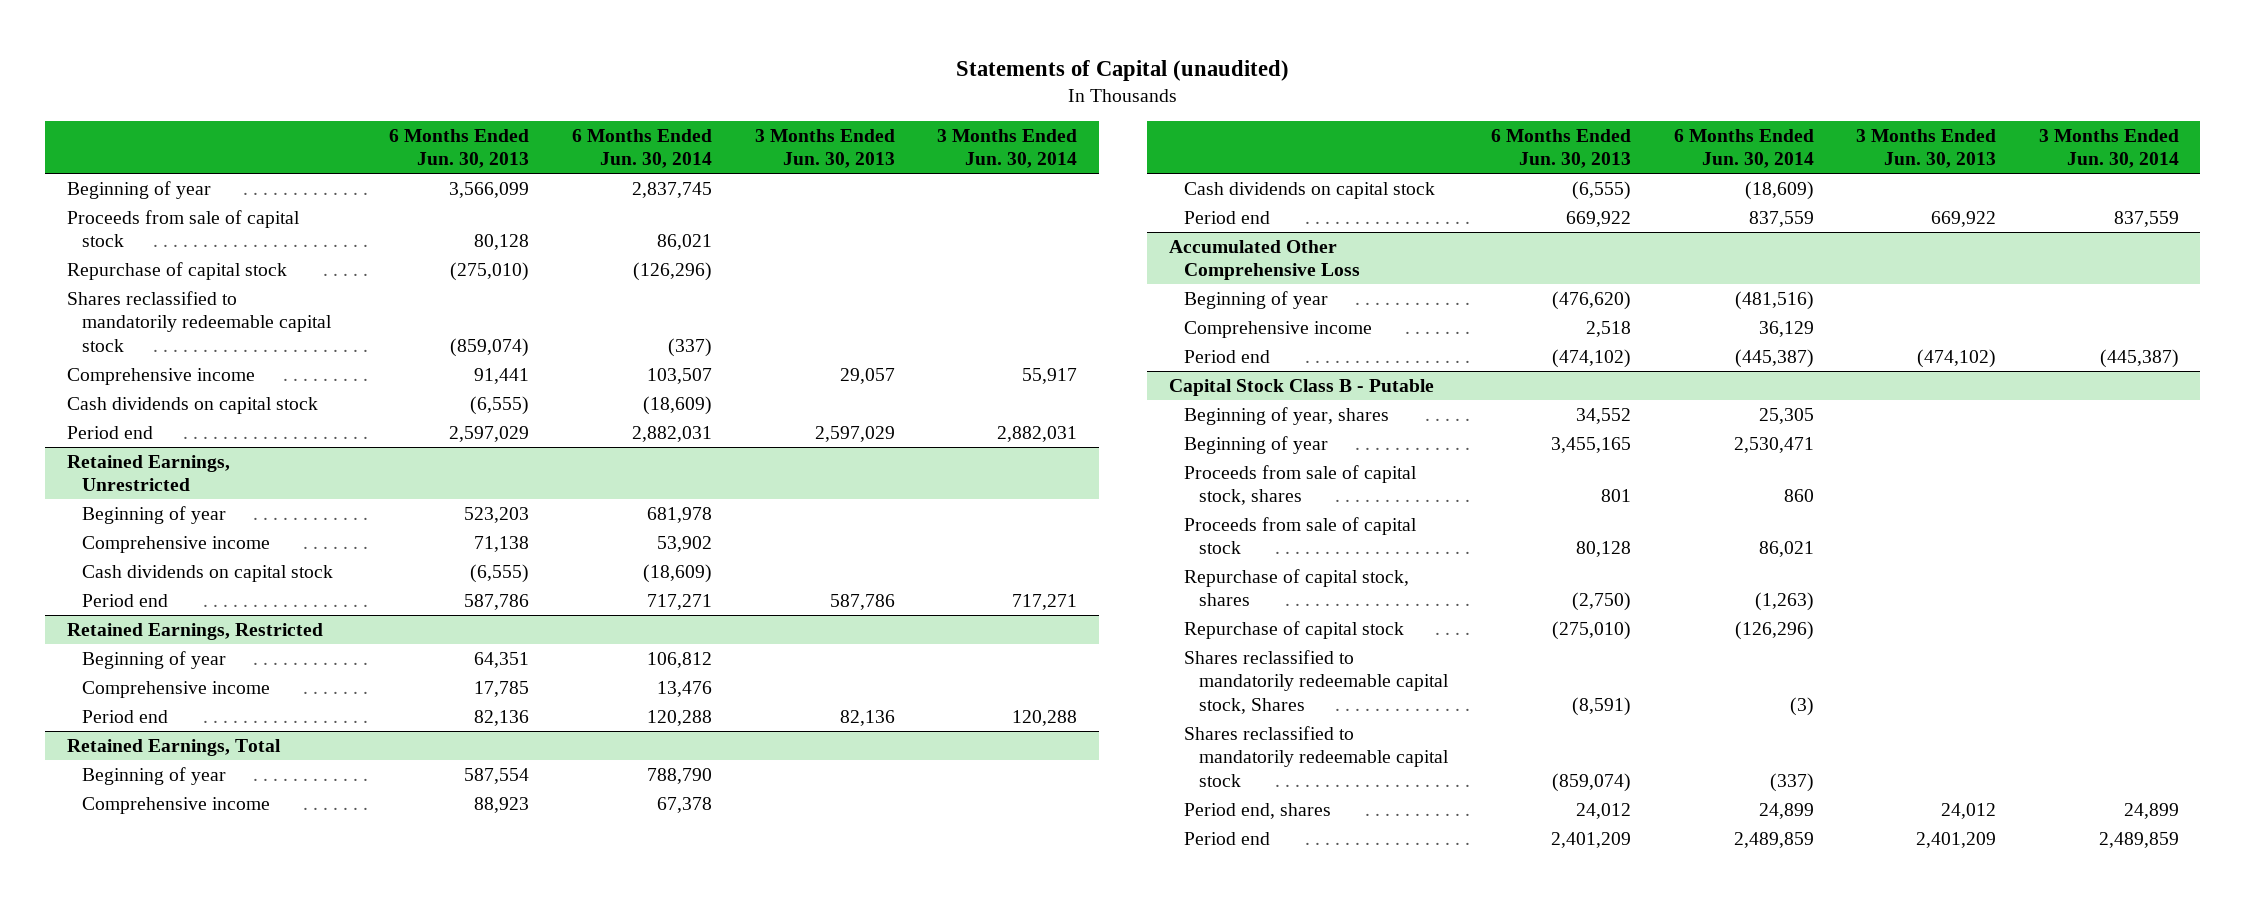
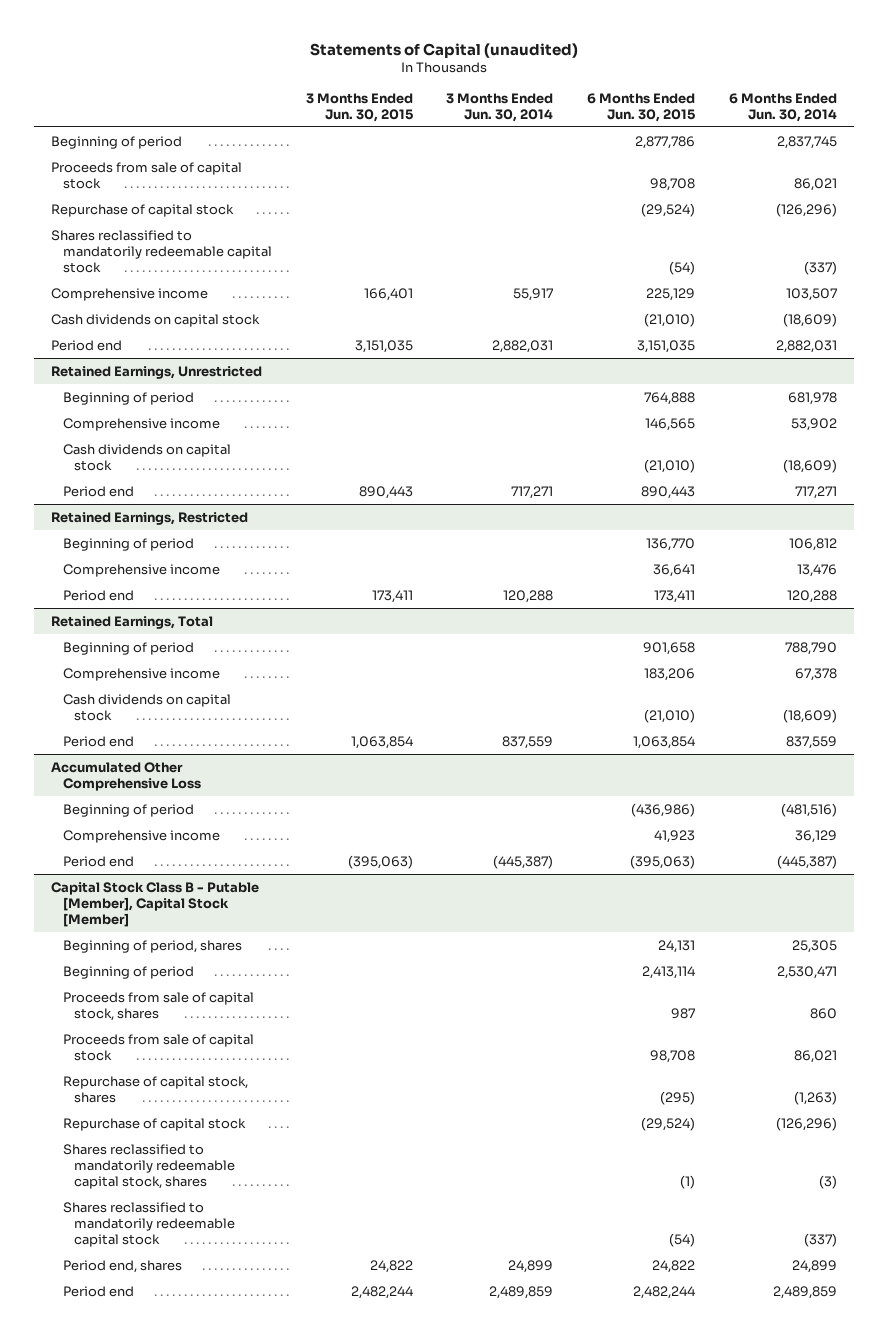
- | 6 Months Ended Jun. 30, 2013 | 6 Months Ended Jun. 30, 2014 | 3 Months Ended Jun. 30, 2013 | 3 Months Ended Jun. 30, 2014
+ | 3 Months Ended Jun. 30, 2015 | 3 Months Ended Jun. 30, 2014 | 6 Months Ended Jun. 30, 2015 | 6 Months Ended Jun. 30, 2014
- Beginning of year | 3,566,099 | 2,837,745 | |
+ Beginning of period | | | 2,877,786 | 2,837,745
@ Retained Earnings, Unrestricted
- Beginning of year | 523,203 | 681,978 | |
+ Beginning of period | | | 764,888 | 681,978
@ Retained Earnings, Restricted
- Beginning of year | 64,351 | 106,812 | |
+ Beginning of period | | | 136,770 | 106,812
@ Retained Earnings, Total
- Beginning of year | 587,554 | 788,790 | |
+ Beginning of period | | | 901,658 | 788,790
@ Accumulated Other Comprehensive Loss
- Beginning of year | (476,620) | (481,516) | |
+ Beginning of period | | | (436,986) | (481,516)
- Capital Stock Class B - Putable
- Beginning of year, shares | 34,552 | 25,305 | |
- Beginning of year | 3,455,165 | 2,530,471 | |
+ Capital Stock Class B - Putable [Member], Capital Stock [Member]
+ Beginning of period, shares | | | 24,131 | 25,305
+ Beginning of period | | | 2,413,114 | 2,530,471
- Shares reclassified to mandatorily redeemable capital stock, Shares | (8,591) | (3) | |
+ Shares reclassified to mandatorily redeemable capital stock, shares | | | (1) | (3)

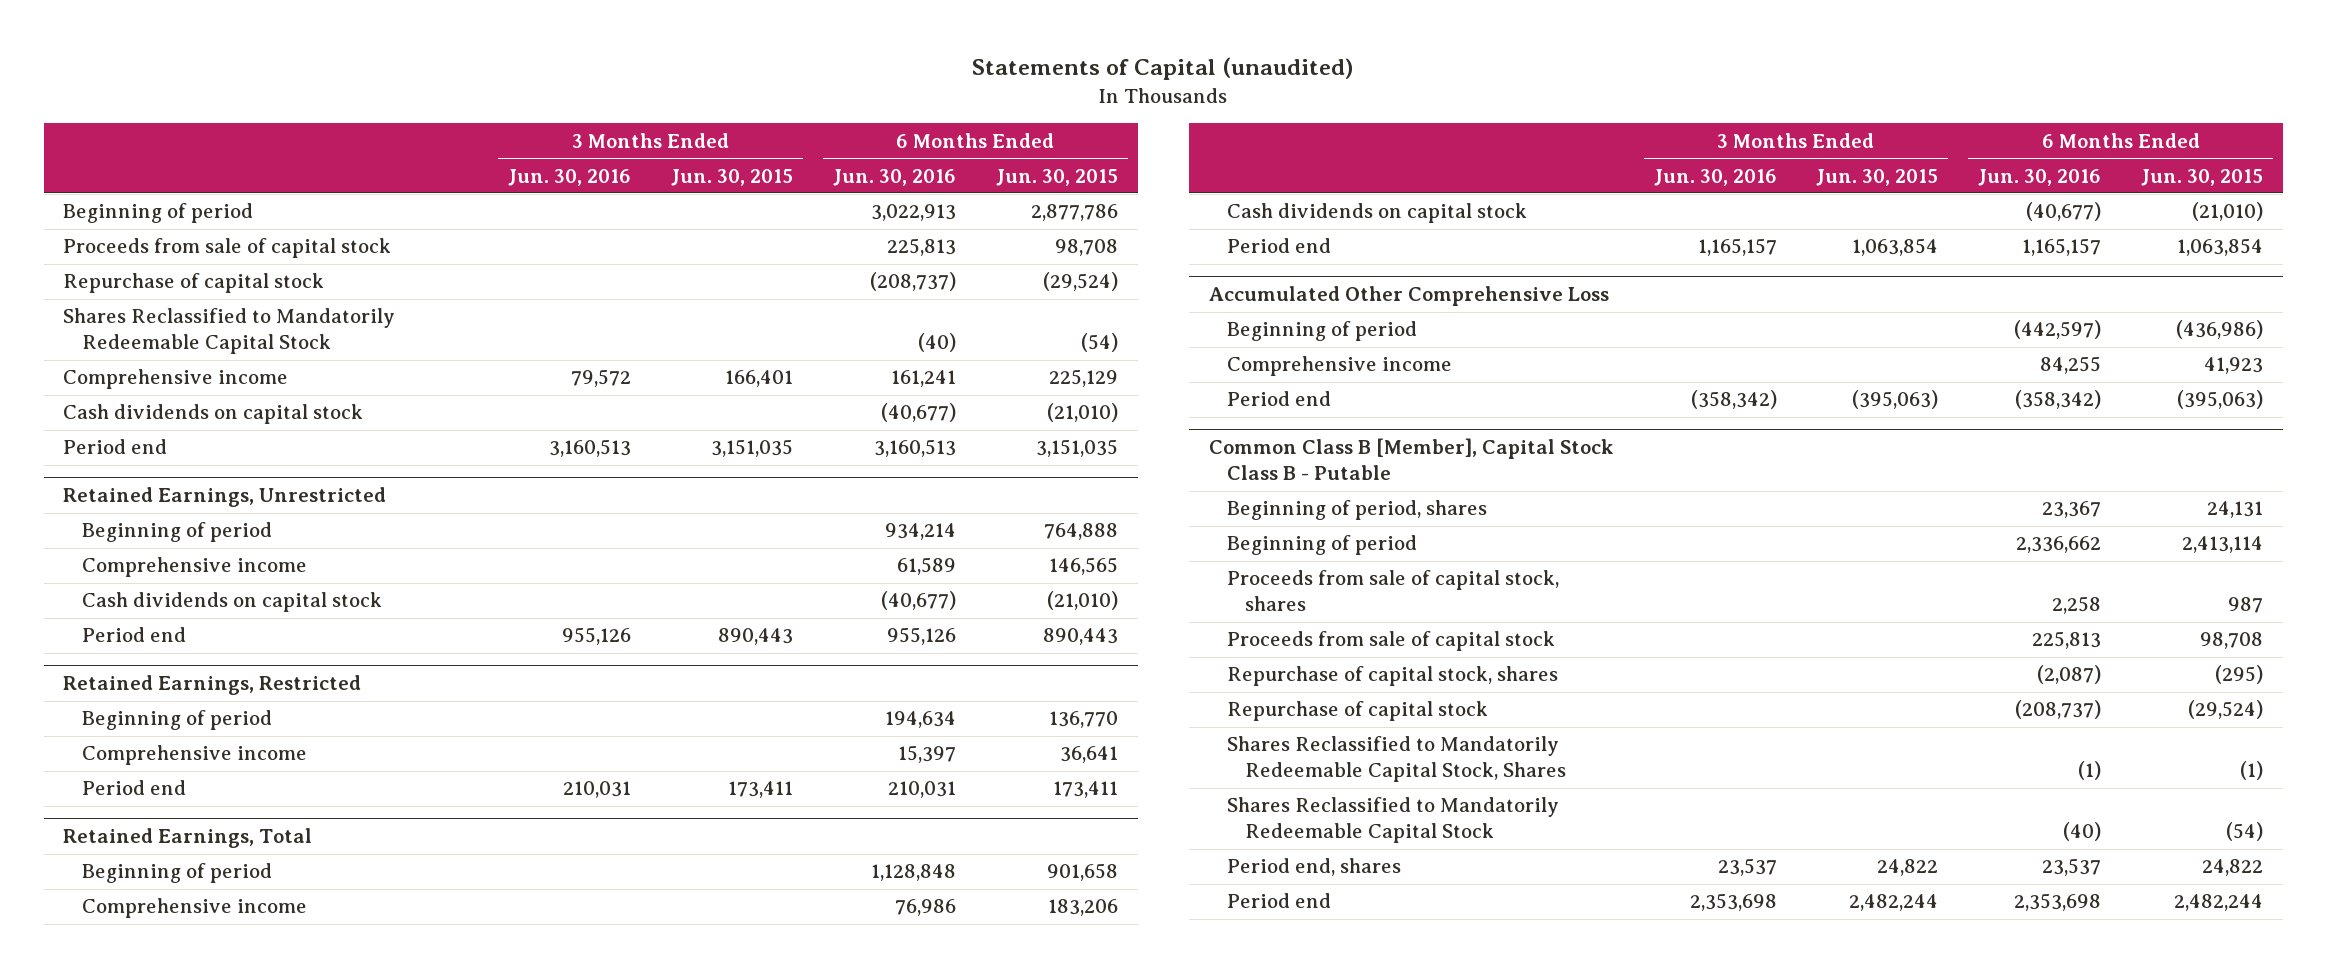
- | 3 Months Ended Jun. 30, 2015 | 3 Months Ended Jun. 30, 2014 | 6 Months Ended Jun. 30, 2015 | 6 Months Ended Jun. 30, 2014
+ | 3 Months Ended Jun. 30, 2016 | 3 Months Ended Jun. 30, 2015 | 6 Months Ended Jun. 30, 2016 | 6 Months Ended Jun. 30, 2015
- Shares reclassified to mandatorily redeemable capital stock | | | (54) | (337)
+ Shares Reclassified to Mandatorily Redeemable Capital Stock | | | (40) | (54)
- Capital Stock Class B - Putable [Member], Capital Stock [Member]
+ Common Class B [Member], Capital Stock Class B - Putable
- Shares reclassified to mandatorily redeemable capital stock, shares | | | (1) | (3)
- Shares reclassified to mandatorily redeemable capital stock | | | (54) | (337)
+ Shares Reclassified to Mandatorily Redeemable Capital Stock, Shares | | | (1) | (1)
+ Shares Reclassified to Mandatorily Redeemable Capital Stock | | | (40) | (54)

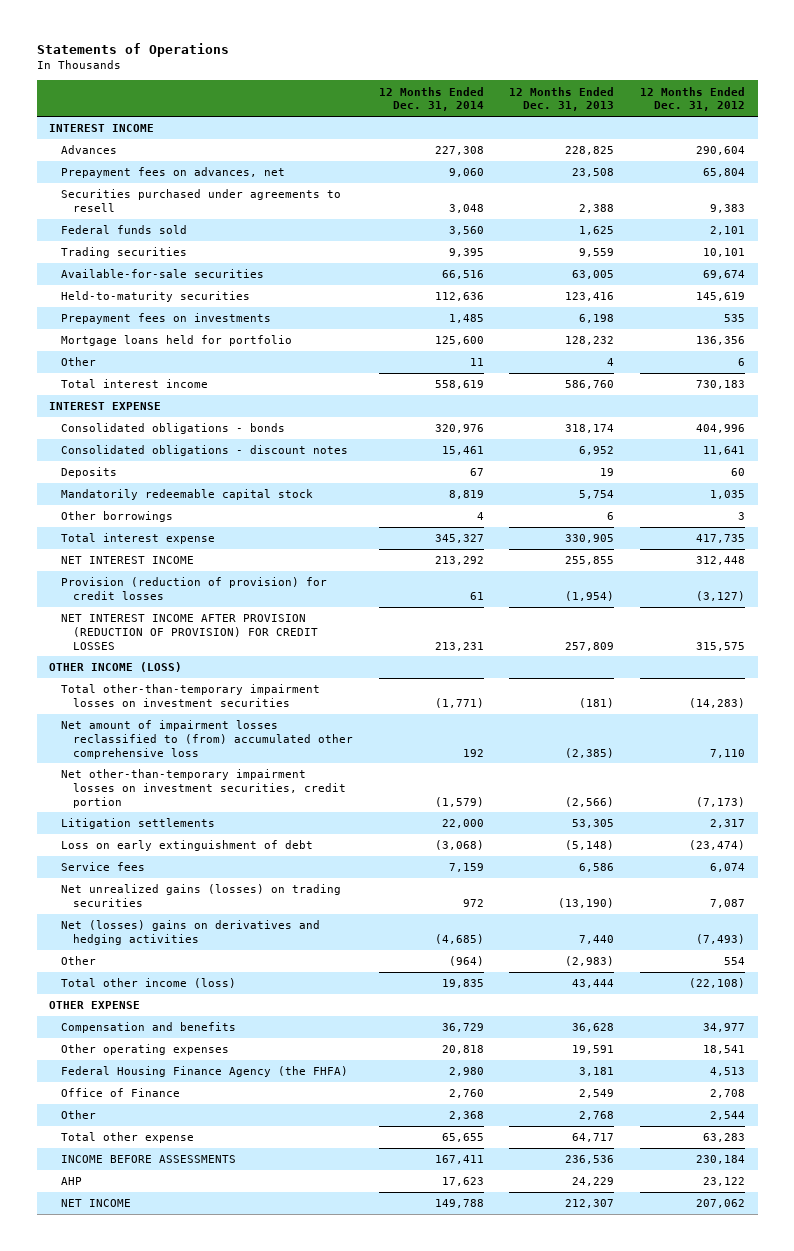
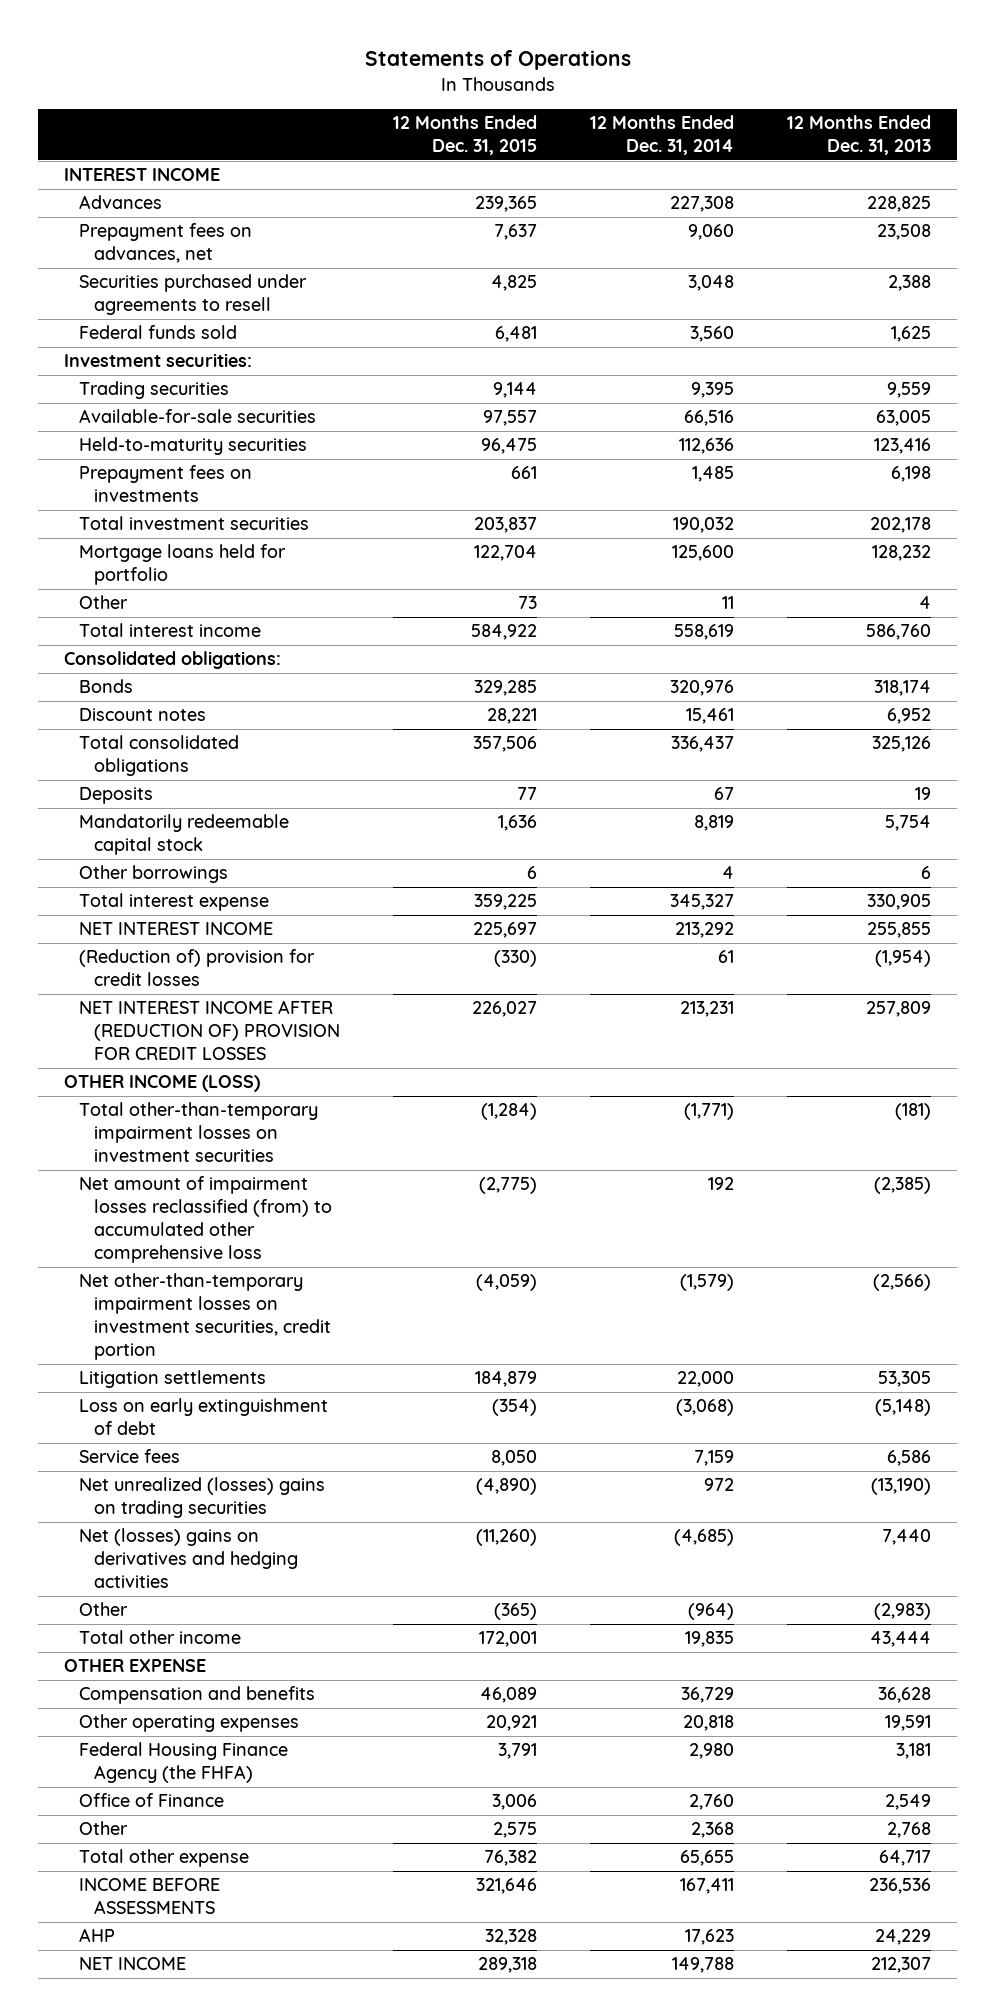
- | 12 Months Ended Dec. 31, 2014 | 12 Months Ended Dec. 31, 2013 | 12 Months Ended Dec. 31, 2012
+ | 12 Months Ended Dec. 31, 2015 | 12 Months Ended Dec. 31, 2014 | 12 Months Ended Dec. 31, 2013
+ Investment securities:
+ Total investment securities | 203,837 | 190,032 | 202,178
- INTEREST EXPENSE
- Consolidated obligations - bonds | 320,976 | 318,174 | 404,996
- Consolidated obligations - discount notes | 15,461 | 6,952 | 11,641
+ Consolidated obligations:
+ Bonds | 329,285 | 320,976 | 318,174
+ Discount notes | 28,221 | 15,461 | 6,952
+ Total consolidated obligations | 357,506 | 336,437 | 325,126
- Provision (reduction of provision) for credit losses | 61 | (1,954) | (3,127)
- NET INTEREST INCOME AFTER PROVISION (REDUCTION OF PROVISION) FOR CREDIT LOSSES | 213,231 | 257,809 | 315,575
+ (Reduction of) provision for credit losses | (330) | 61 | (1,954)
+ NET INTEREST INCOME AFTER (REDUCTION OF) PROVISION FOR CREDIT LOSSES | 226,027 | 213,231 | 257,809
- Net amount of impairment losses reclassified to (from) accumulated other comprehensive loss | 192 | (2,385) | 7,110
+ Net amount of impairment losses reclassified (from) to accumulated other comprehensive loss | (2,775) | 192 | (2,385)
- Net unrealized gains (losses) on trading securities | 972 | (13,190) | 7,087
+ Net unrealized (losses) gains on trading securities | (4,890) | 972 | (13,190)
- Total other income (loss) | 19,835 | 43,444 | (22,108)
+ Total other income | 172,001 | 19,835 | 43,444

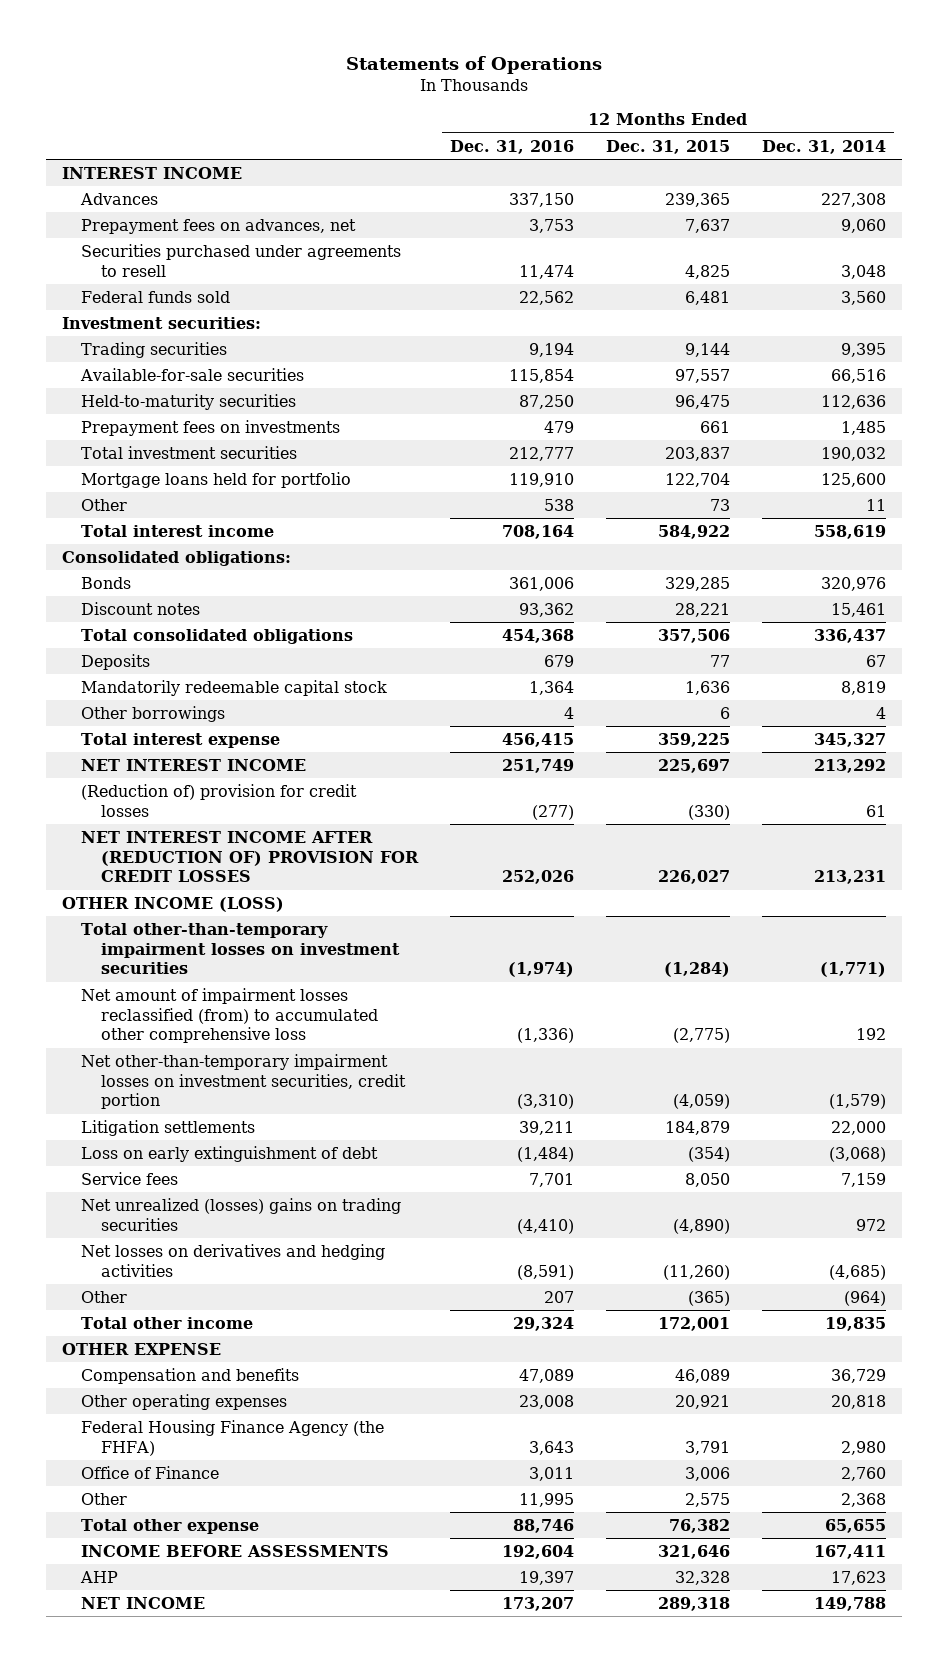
- | 12 Months Ended Dec. 31, 2015 | 12 Months Ended Dec. 31, 2014 | 12 Months Ended Dec. 31, 2013
+ | 12 Months Ended Dec. 31, 2016 | 12 Months Ended Dec. 31, 2015 | 12 Months Ended Dec. 31, 2014
- Net (losses) gains on derivatives and hedging activities | (11,260) | (4,685) | 7,440
+ Net losses on derivatives and hedging activities | (8,591) | (11,260) | (4,685)

